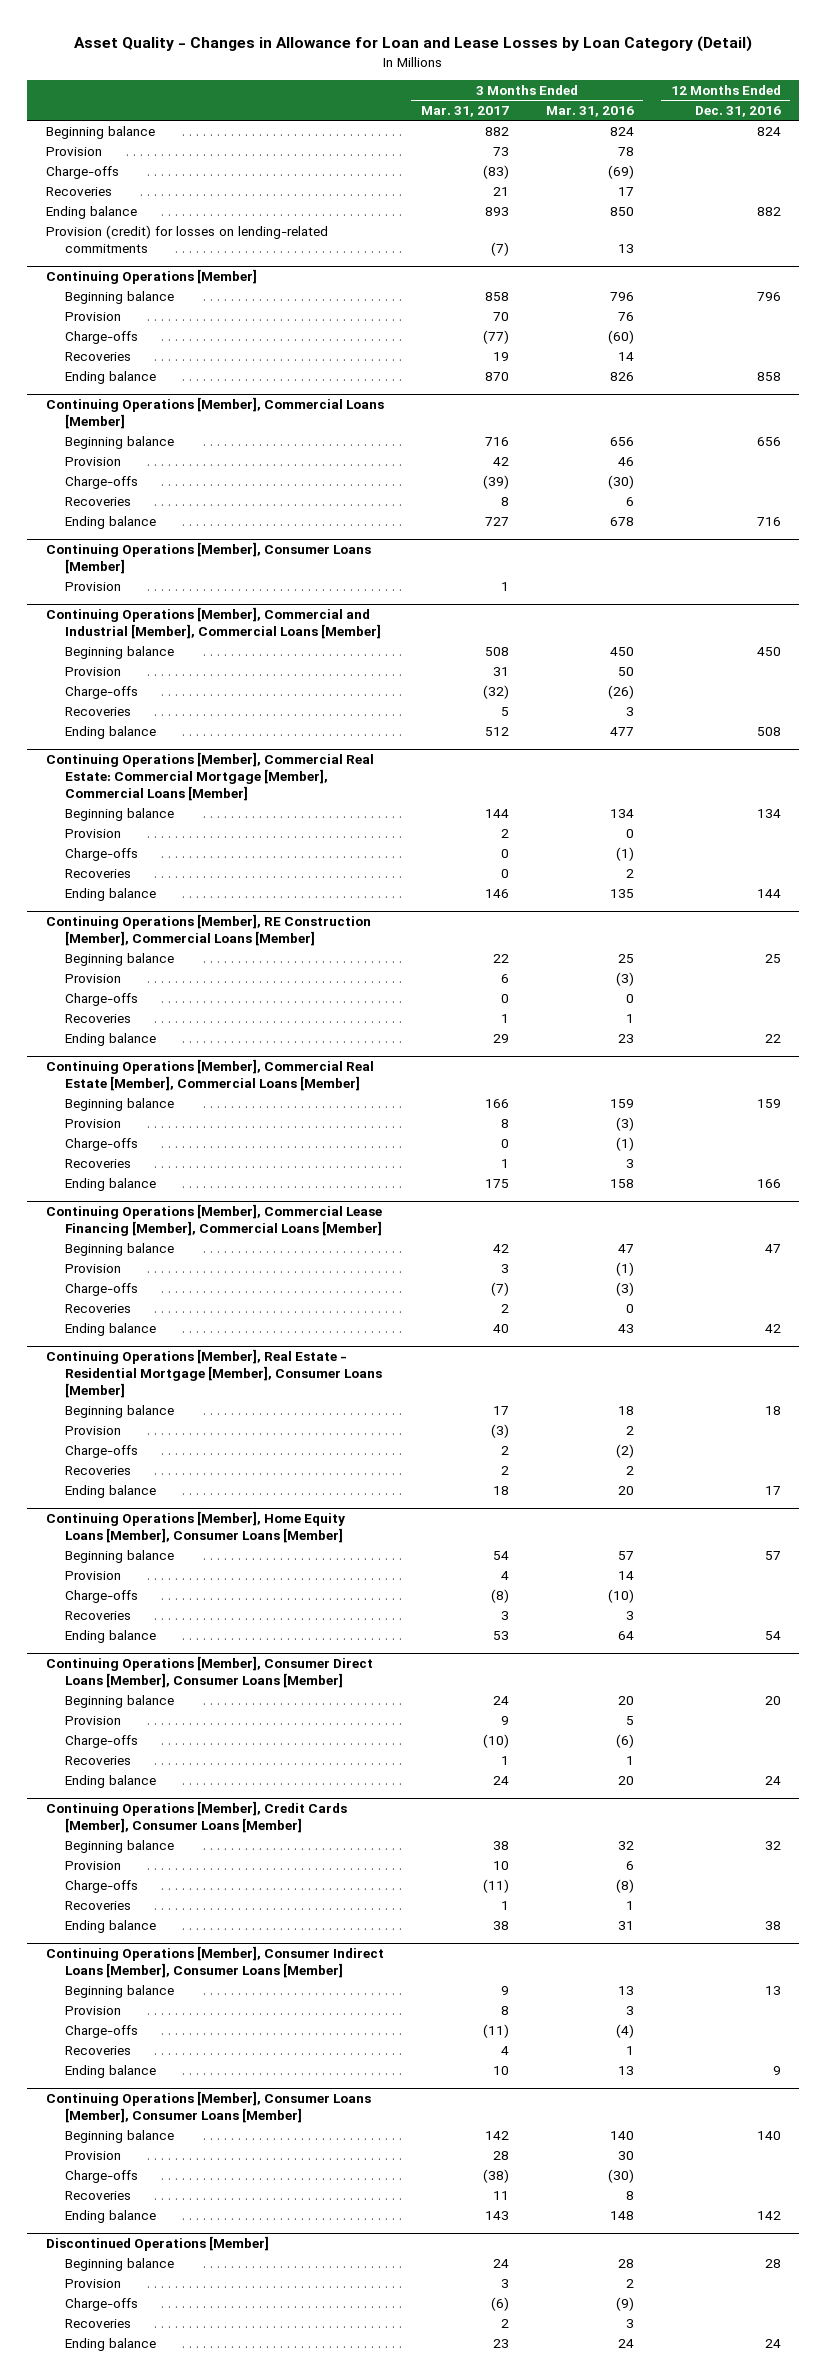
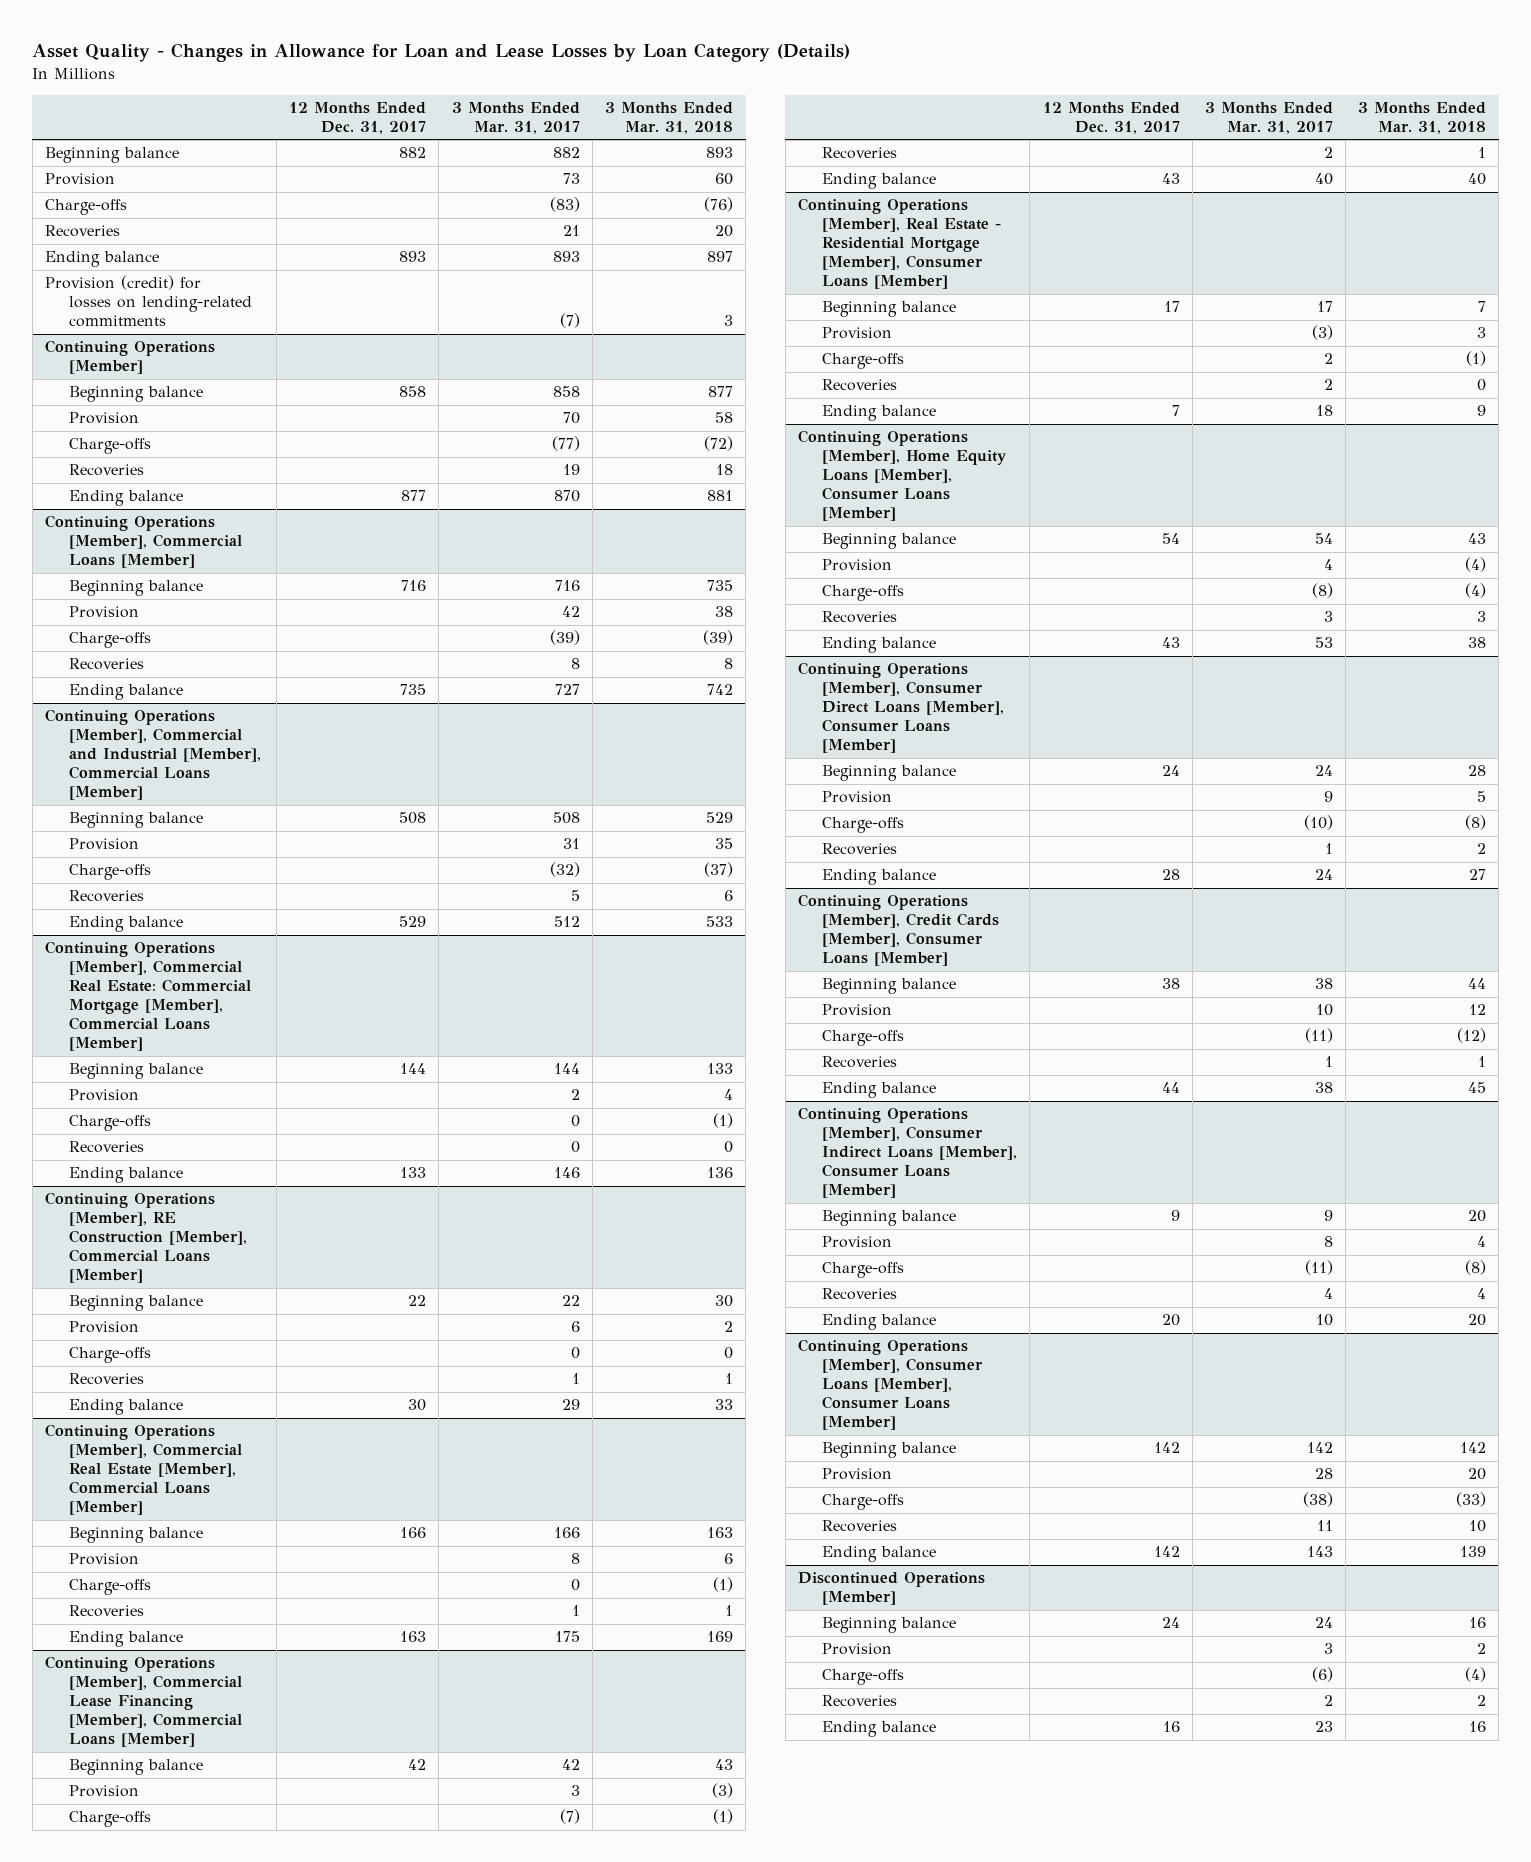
- Asset Quality - Changes in Allowance for Loan and Lease Losses by Loan Category (Detail)
+ Asset Quality - Changes in Allowance for Loan and Lease Losses by Loan Category (Details)
- | 3 Months Ended Mar. 31, 2017 | 3 Months Ended Mar. 31, 2016 | 12 Months Ended Dec. 31, 2016
+ | 12 Months Ended Dec. 31, 2017 | 3 Months Ended Mar. 31, 2017 | 3 Months Ended Mar. 31, 2018
- Continuing Operations [Member], Consumer Loans [Member]
- Provision | 1 | |

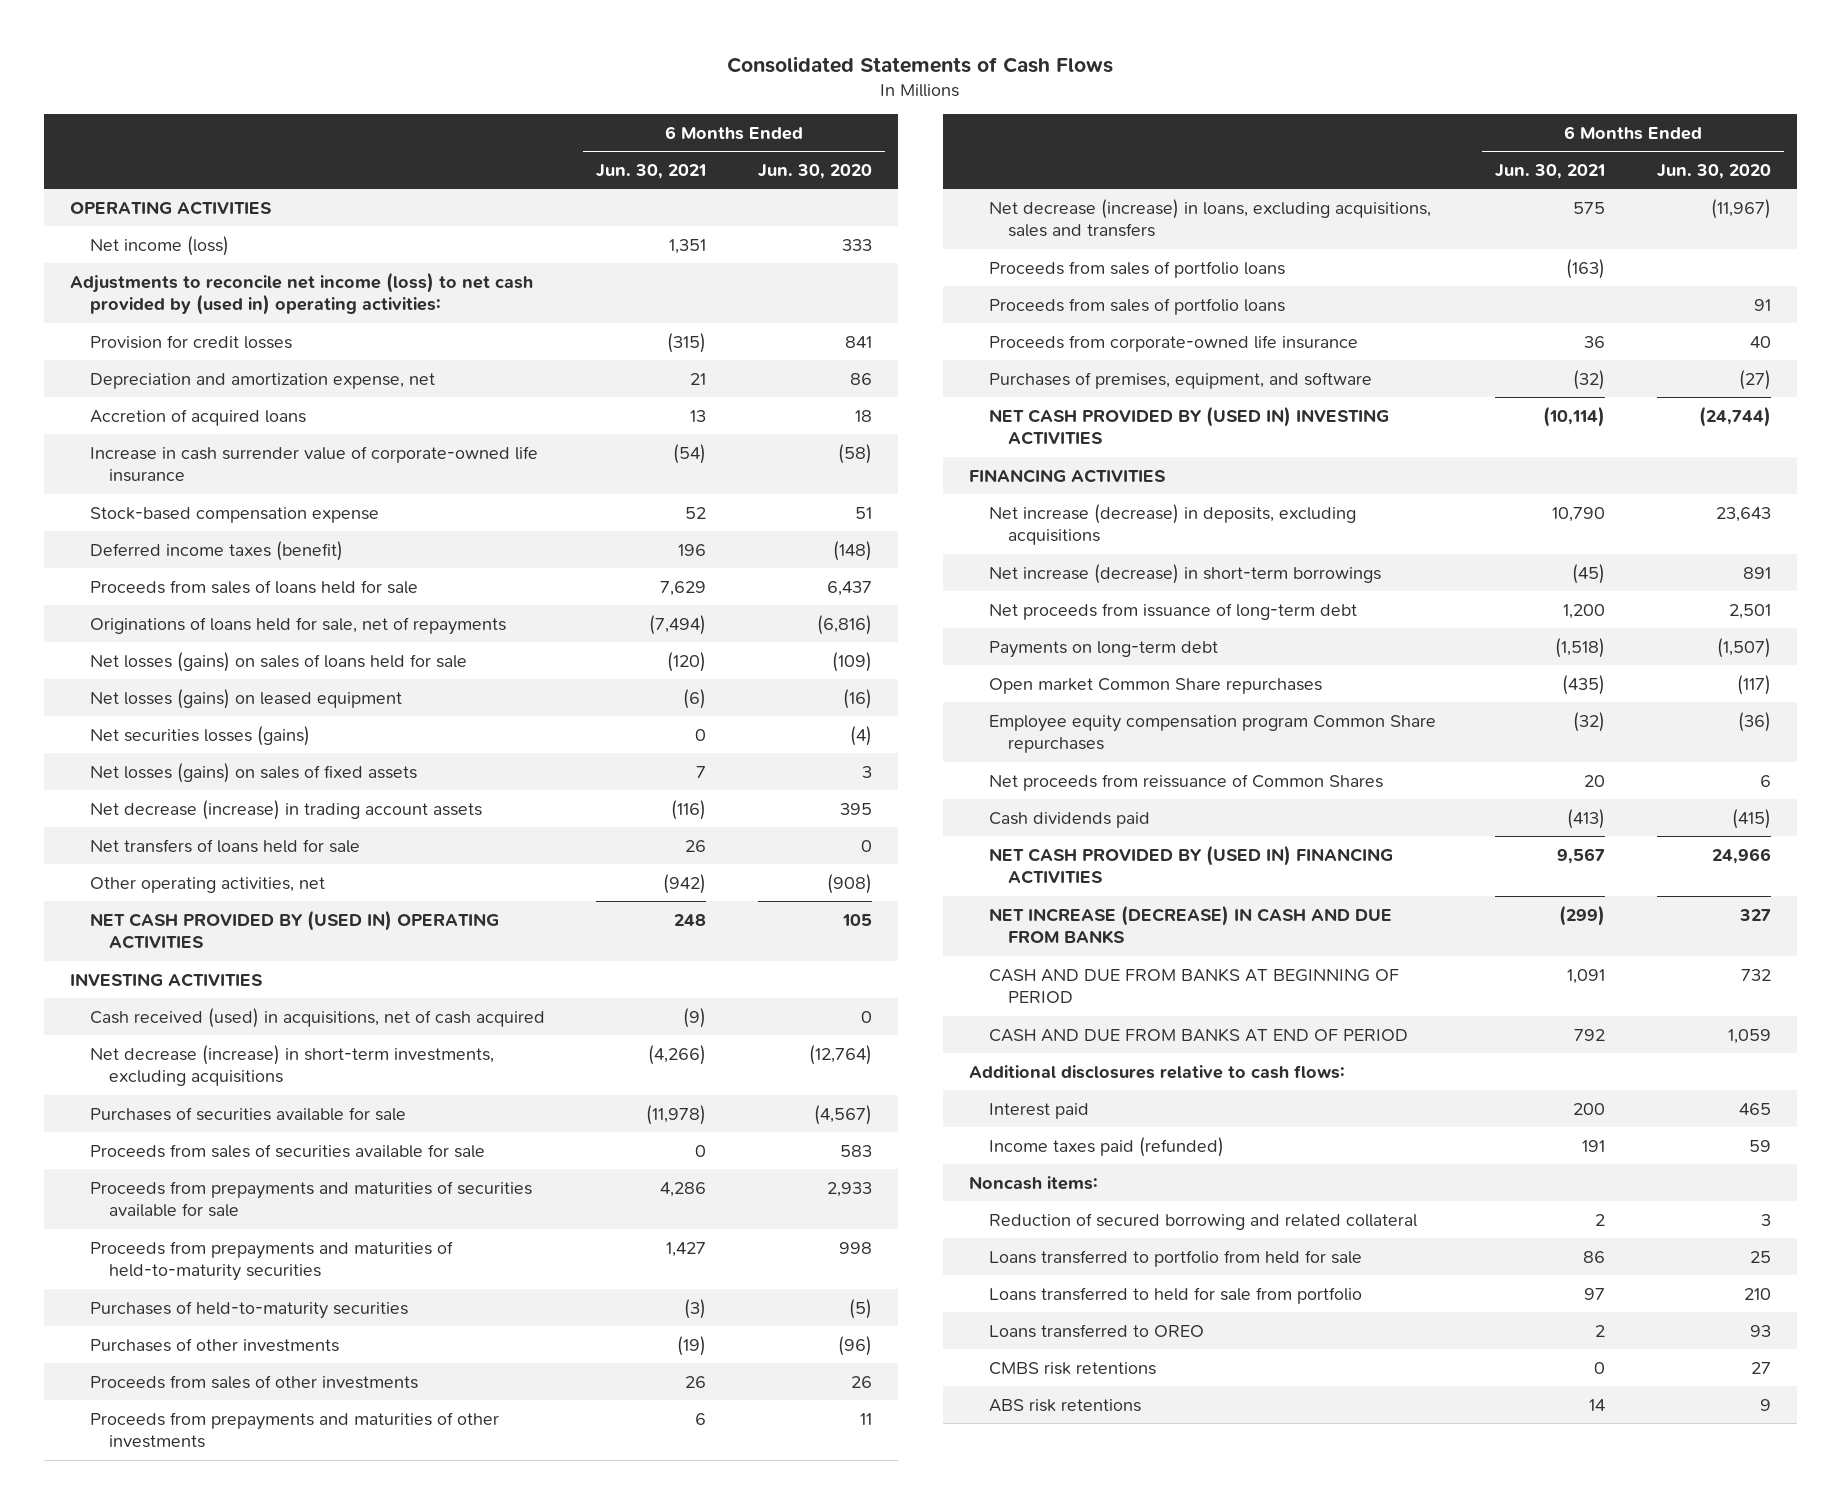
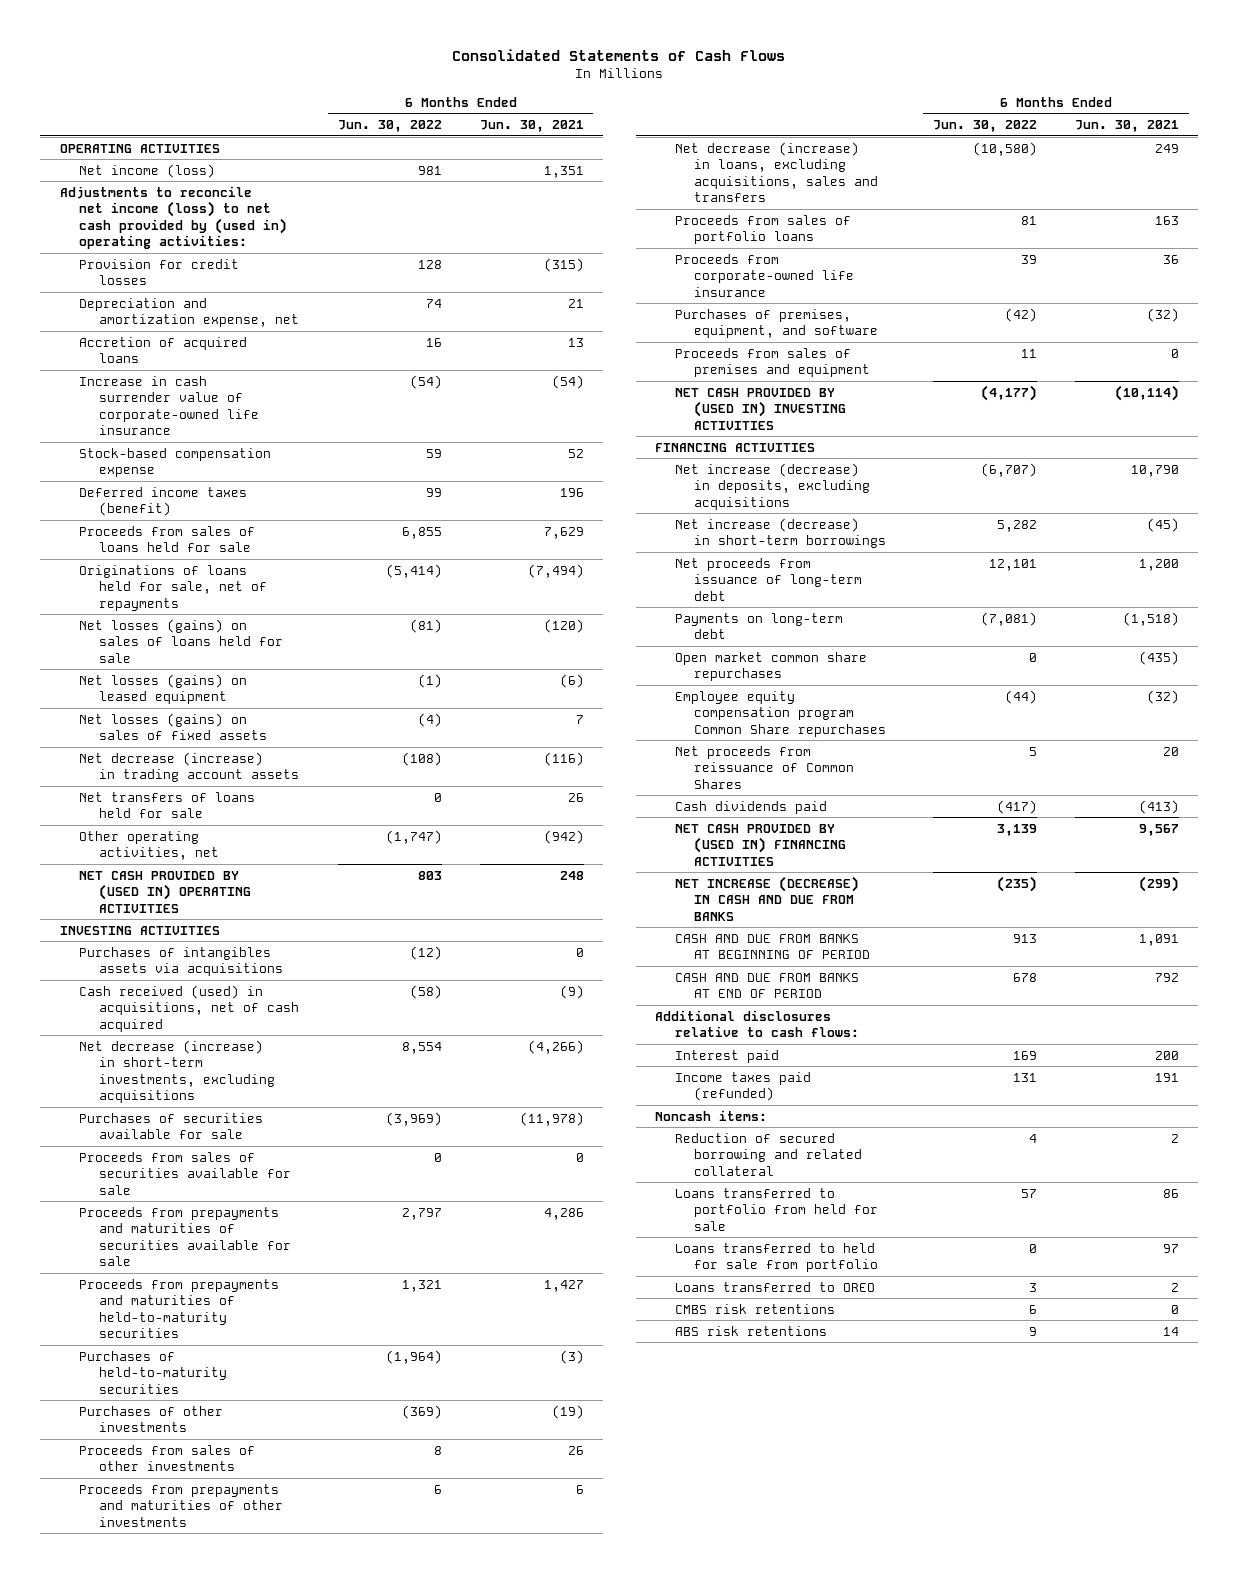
- | 6 Months Ended Jun. 30, 2021 | 6 Months Ended Jun. 30, 2020
+ | 6 Months Ended Jun. 30, 2022 | 6 Months Ended Jun. 30, 2021
- Net securities losses (gains) | 0 | (4)
+ Purchases of intangibles assets via acquisitions | (12) | 0
- Net decrease (increase) in loans, excluding acquisitions, sales and transfers | 575 | (11,967)
- Proceeds from sales of portfolio loans | (163) |
- Proceeds from sales of portfolio loans | | 91
+ Net decrease (increase) in loans, excluding acquisitions, sales and transfers | (10,580) | 249
+ Proceeds from sales of portfolio loans | 81 | 163
+ Proceeds from sales of premises and equipment | 11 | 0
- Open market Common Share repurchases | (435) | (117)
+ Open market common share repurchases | 0 | (435)

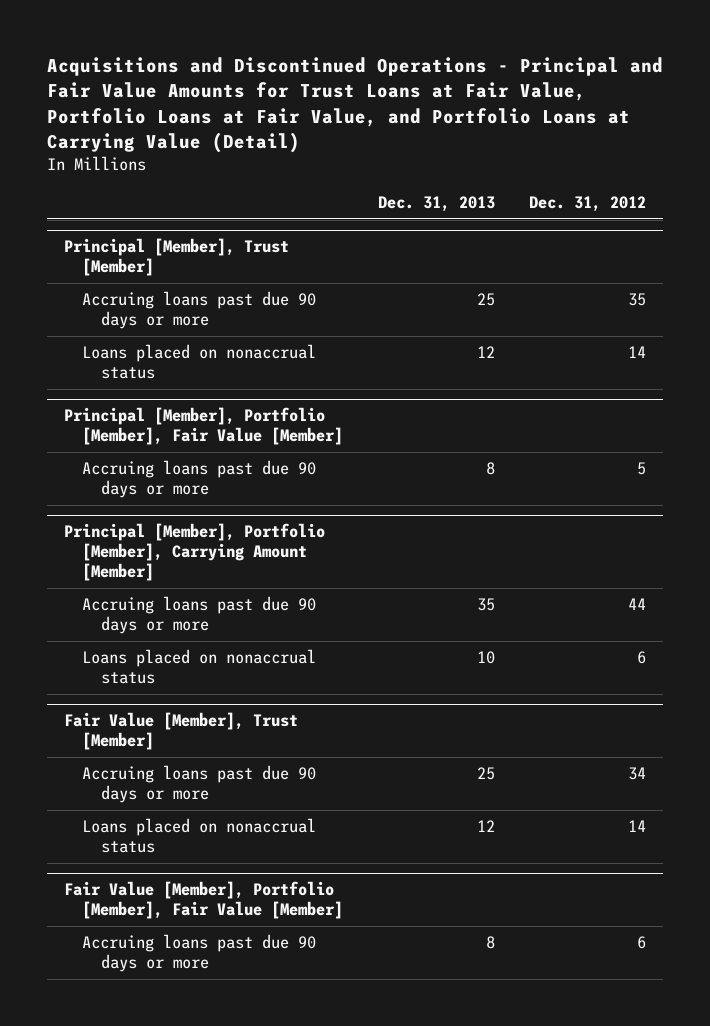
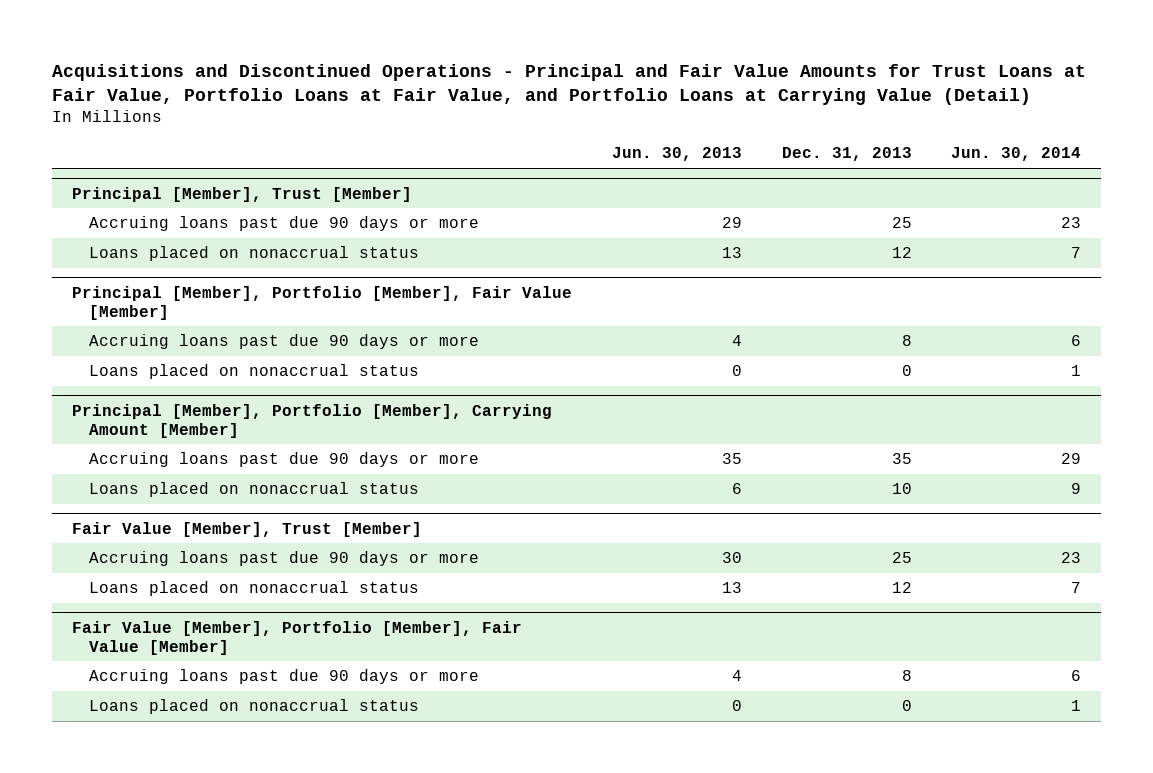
- | Dec. 31, 2013 | Dec. 31, 2012
+ | Jun. 30, 2013 | Dec. 31, 2013 | Jun. 30, 2014
@ Principal [Member], Portfolio [Member], Fair Value [Member]
+ Loans placed on nonaccrual status | 0 | 0 | 1
@ Fair Value [Member], Portfolio [Member], Fair Value [Member]
+ Loans placed on nonaccrual status | 0 | 0 | 1

